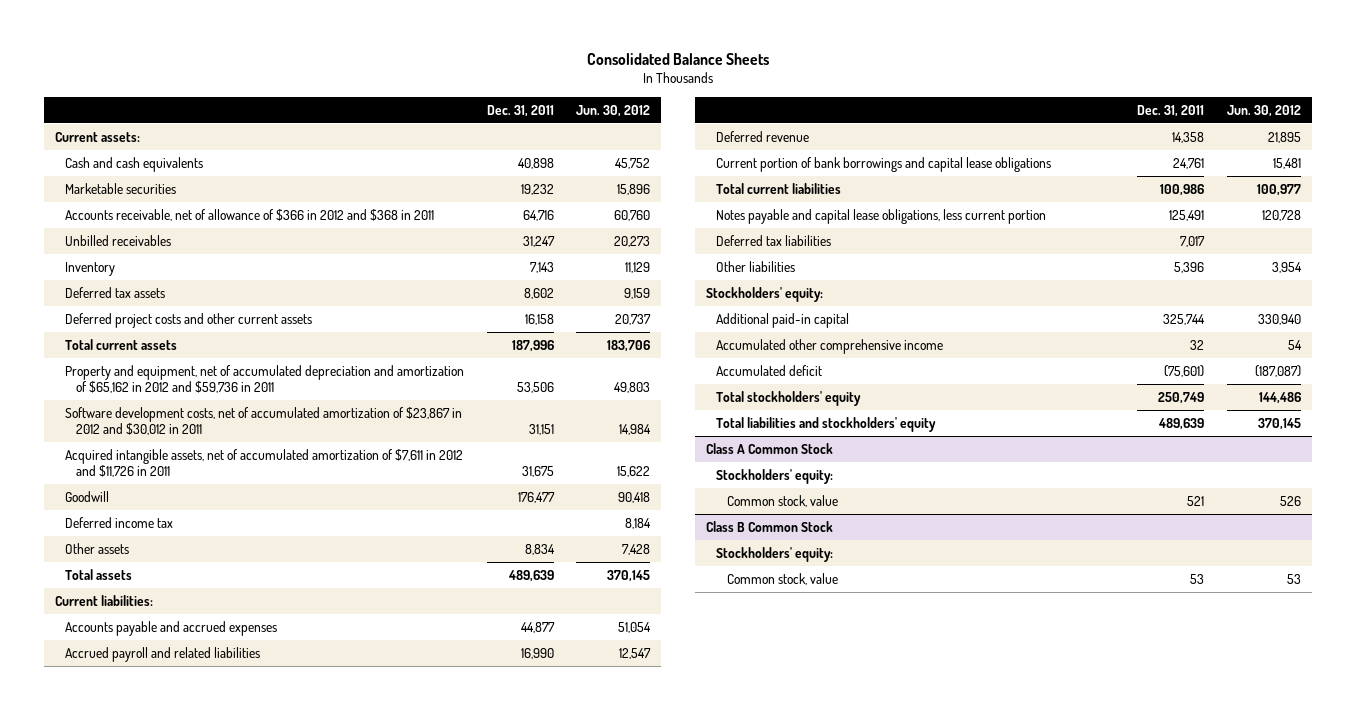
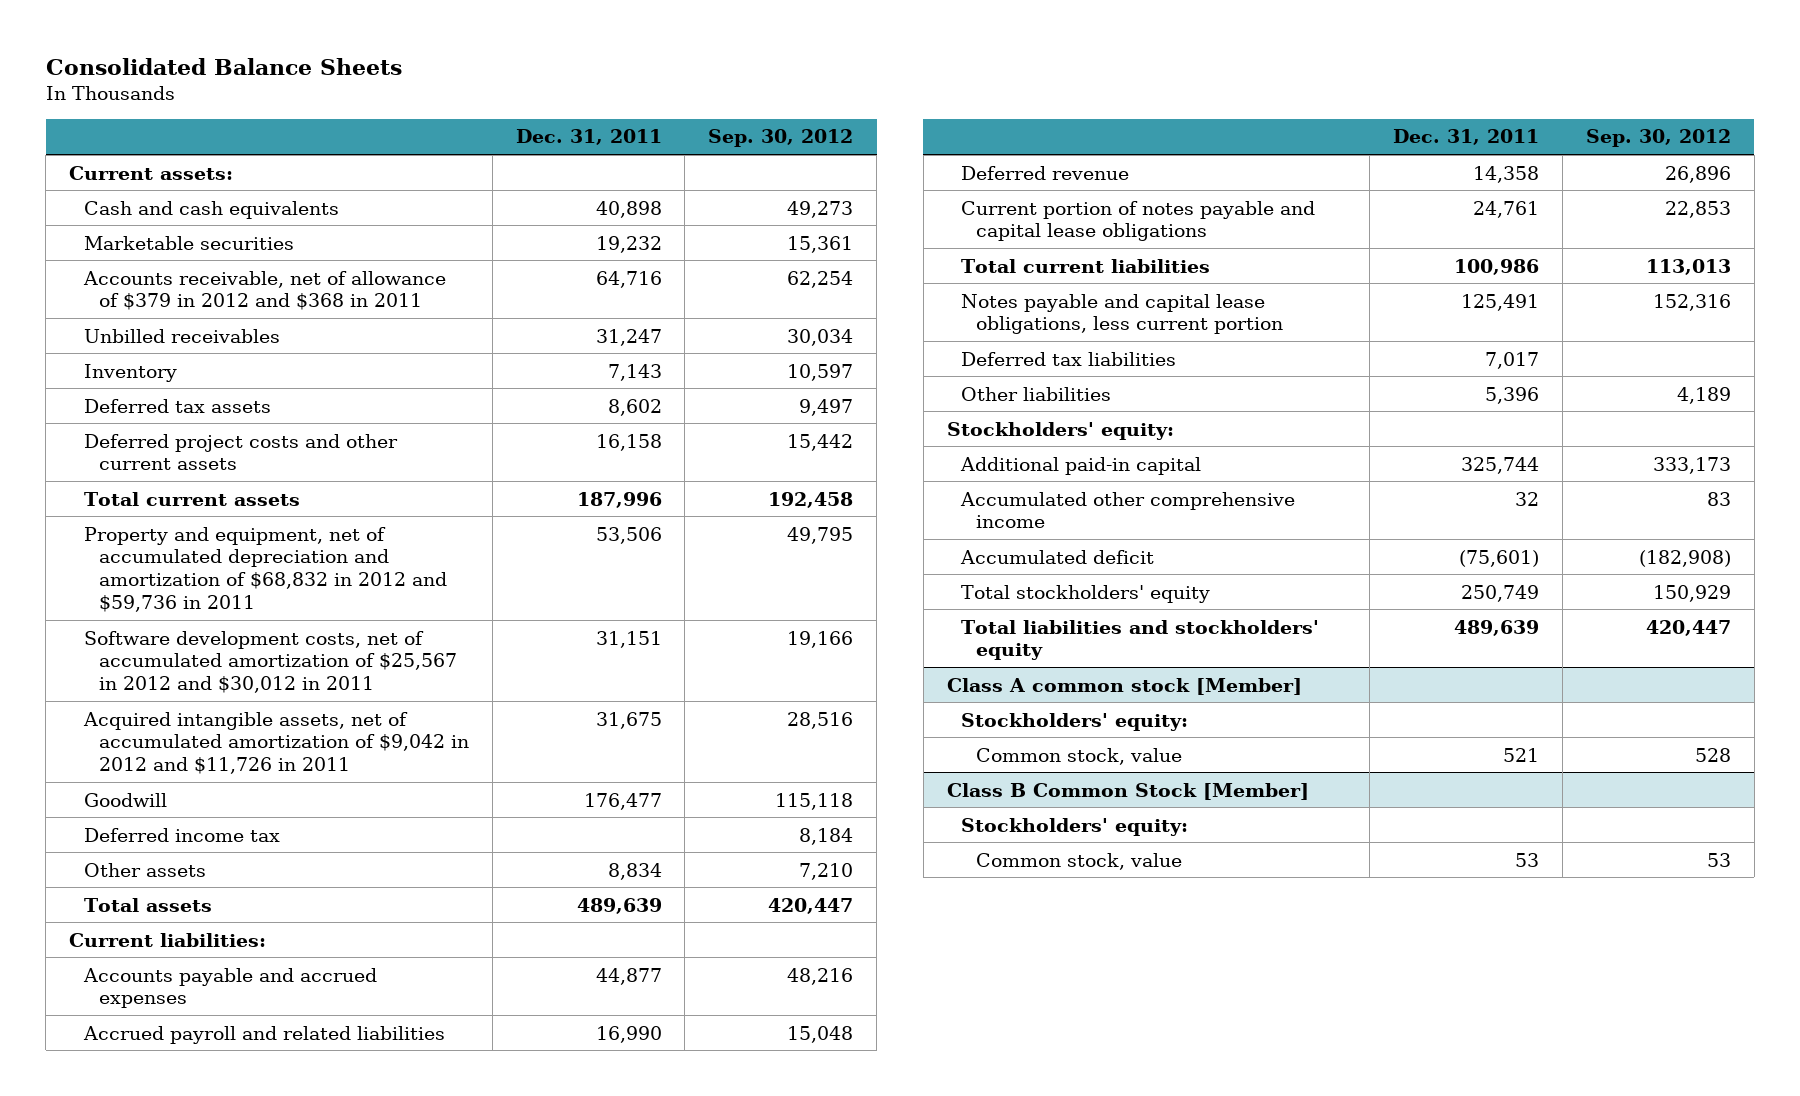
- | Dec. 31, 2011 | Jun. 30, 2012
+ | Dec. 31, 2011 | Sep. 30, 2012
- Accounts receivable, net of allowance of $366 in 2012 and $368 in 2011 | 64,716 | 60,760
+ Accounts receivable, net of allowance of $379 in 2012 and $368 in 2011 | 64,716 | 62,254
- Property and equipment, net of accumulated depreciation and amortization of $65,162 in 2012 and $59,736 in 2011 | 53,506 | 49,803
- Software development costs, net of accumulated amortization of $23,867 in 2012 and $30,012 in 2011 | 31,151 | 14,984
- Acquired intangible assets, net of accumulated amortization of $7,611 in 2012 and $11,726 in 2011 | 31,675 | 15,622
+ Property and equipment, net of accumulated depreciation and amortization of $68,832 in 2012 and $59,736 in 2011 | 53,506 | 49,795
+ Software development costs, net of accumulated amortization of $25,567 in 2012 and $30,012 in 2011 | 31,151 | 19,166
+ Acquired intangible assets, net of accumulated amortization of $9,042 in 2012 and $11,726 in 2011 | 31,675 | 28,516
- Current portion of bank borrowings and capital lease obligations | 24,761 | 15,481
+ Current portion of notes payable and capital lease obligations | 24,761 | 22,853
- Class A Common Stock
+ Class A common stock [Member]
- Class B Common Stock
+ Class B Common Stock [Member]

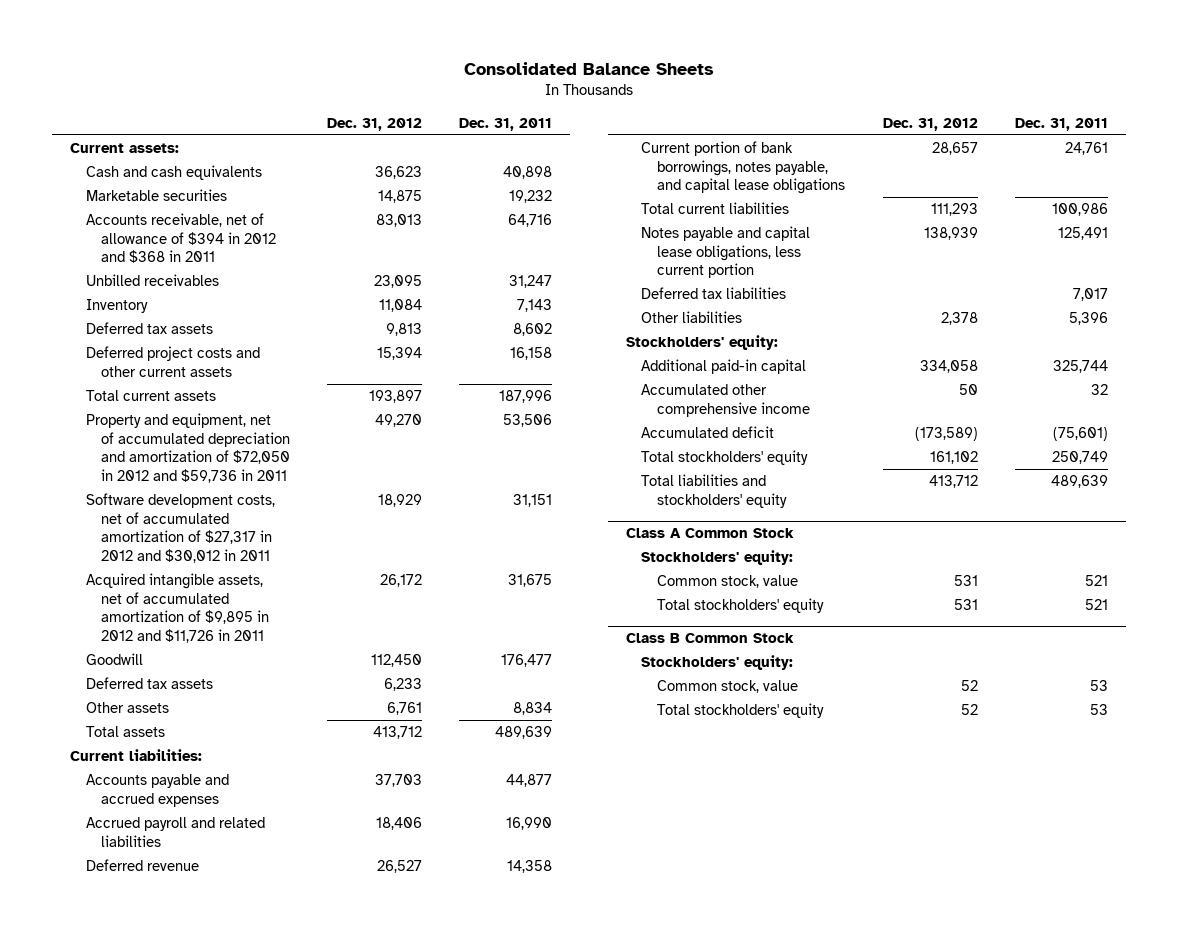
- | Dec. 31, 2011 | Sep. 30, 2012
+ | Dec. 31, 2012 | Dec. 31, 2011
- Accounts receivable, net of allowance of $379 in 2012 and $368 in 2011 | 64,716 | 62,254
+ Accounts receivable, net of allowance of $394 in 2012 and $368 in 2011 | 83,013 | 64,716
- Property and equipment, net of accumulated depreciation and amortization of $68,832 in 2012 and $59,736 in 2011 | 53,506 | 49,795
- Software development costs, net of accumulated amortization of $25,567 in 2012 and $30,012 in 2011 | 31,151 | 19,166
- Acquired intangible assets, net of accumulated amortization of $9,042 in 2012 and $11,726 in 2011 | 31,675 | 28,516
+ Property and equipment, net of accumulated depreciation and amortization of $72,050 in 2012 and $59,736 in 2011 | 49,270 | 53,506
+ Software development costs, net of accumulated amortization of $27,317 in 2012 and $30,012 in 2011 | 18,929 | 31,151
+ Acquired intangible assets, net of accumulated amortization of $9,895 in 2012 and $11,726 in 2011 | 26,172 | 31,675
- Deferred income tax | | 8,184
+ Deferred tax assets | 6,233 |
- Current portion of notes payable and capital lease obligations | 24,761 | 22,853
+ Current portion of bank borrowings, notes payable, and capital lease obligations | 28,657 | 24,761
- Class A common stock [Member]
+ Class A Common Stock
- Class B Common Stock [Member]
+ Total stockholders' equity | 531 | 521
+ Class B Common Stock
+ Total stockholders' equity | 52 | 53

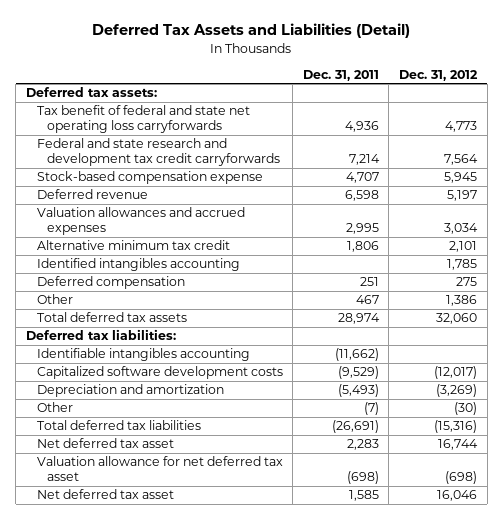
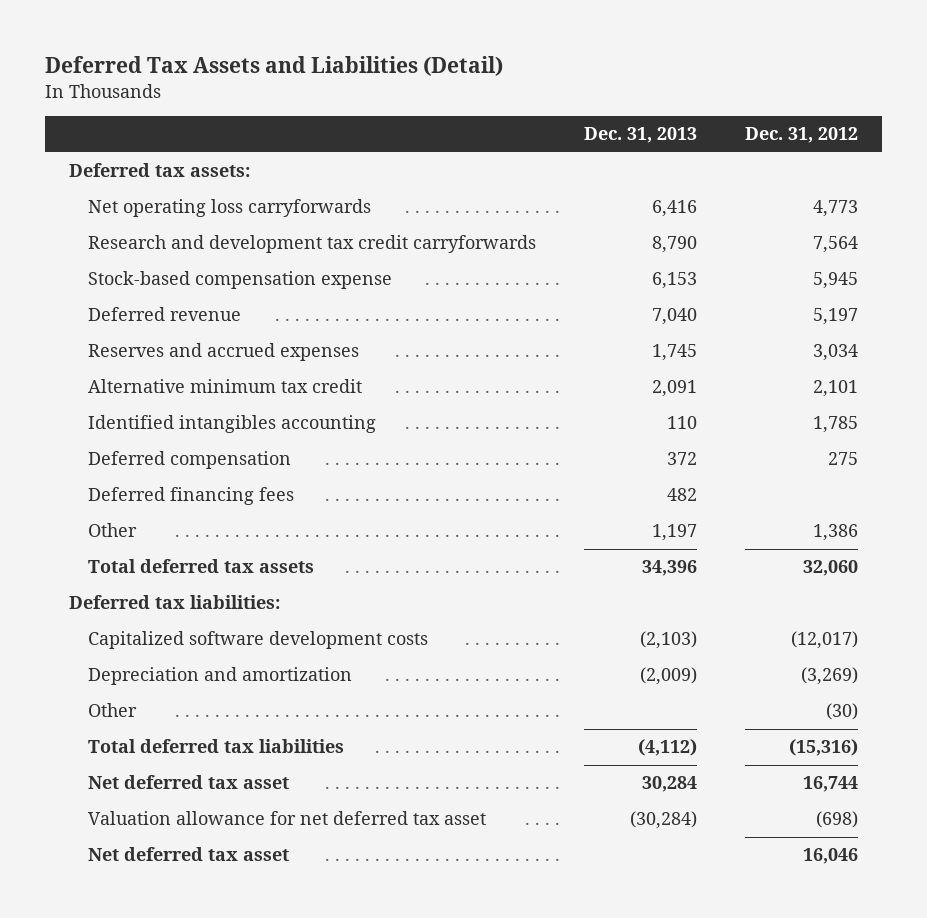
- | Dec. 31, 2011 | Dec. 31, 2012
+ | Dec. 31, 2013 | Dec. 31, 2012
- Tax benefit of federal and state net operating loss carryforwards | 4,936 | 4,773
- Federal and state research and development tax credit carryforwards | 7,214 | 7,564
+ Net operating loss carryforwards | 6,416 | 4,773
+ Research and development tax credit carryforwards | 8,790 | 7,564
- Valuation allowances and accrued expenses | 2,995 | 3,034
+ Reserves and accrued expenses | 1,745 | 3,034
+ Deferred financing fees | 482 |
- Identifiable intangibles accounting | (11,662) |

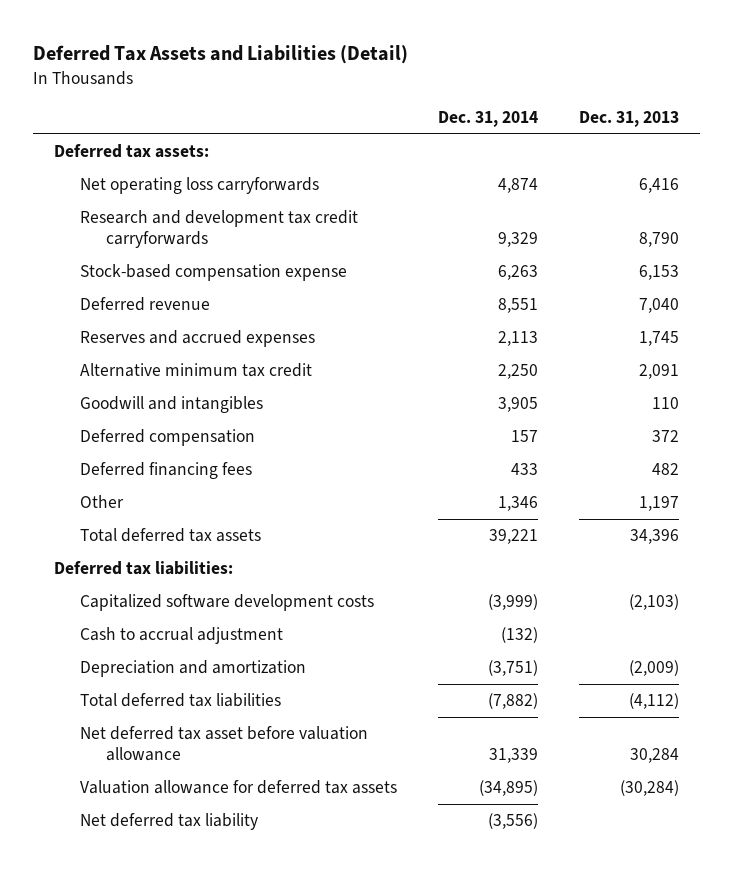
- | Dec. 31, 2013 | Dec. 31, 2012
+ | Dec. 31, 2014 | Dec. 31, 2013
- Identified intangibles accounting | 110 | 1,785
+ Goodwill and intangibles | 3,905 | 110
+ Cash to accrual adjustment | (132) |
- Other | | (30)
- Net deferred tax asset | 30,284 | 16,744
- Valuation allowance for net deferred tax asset | (30,284) | (698)
- Net deferred tax asset | | 16,046
+ Net deferred tax asset before valuation allowance | 31,339 | 30,284
+ Valuation allowance for deferred tax assets | (34,895) | (30,284)
+ Net deferred tax liability | (3,556) |

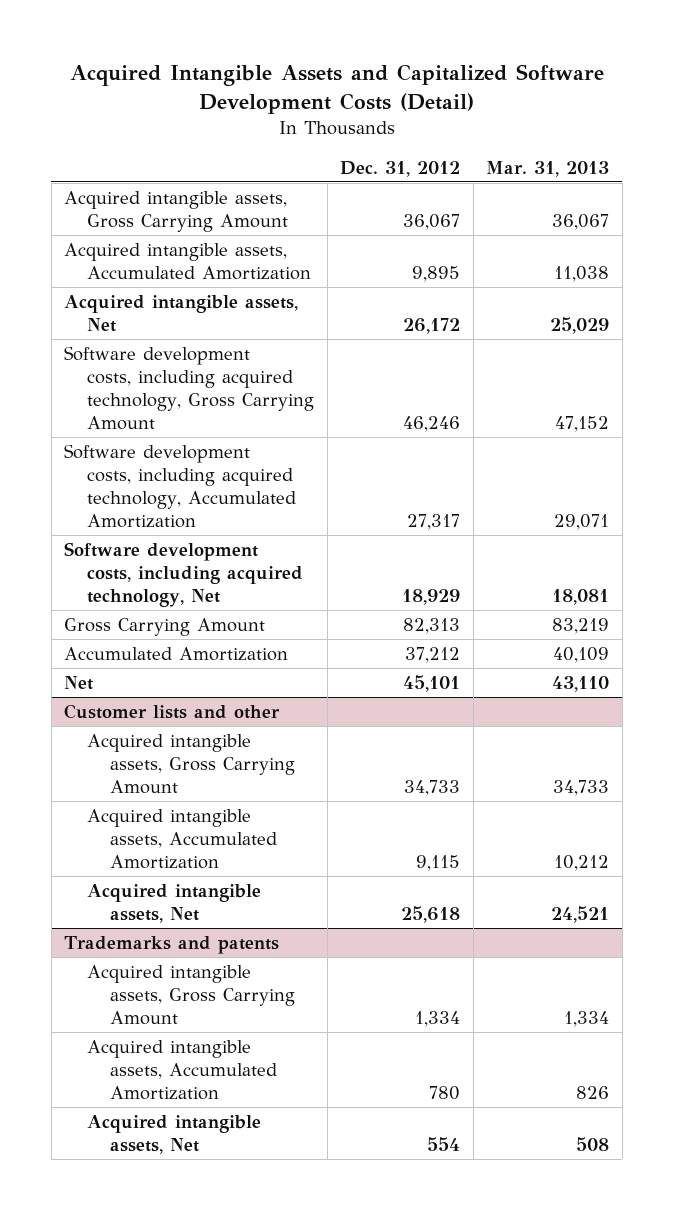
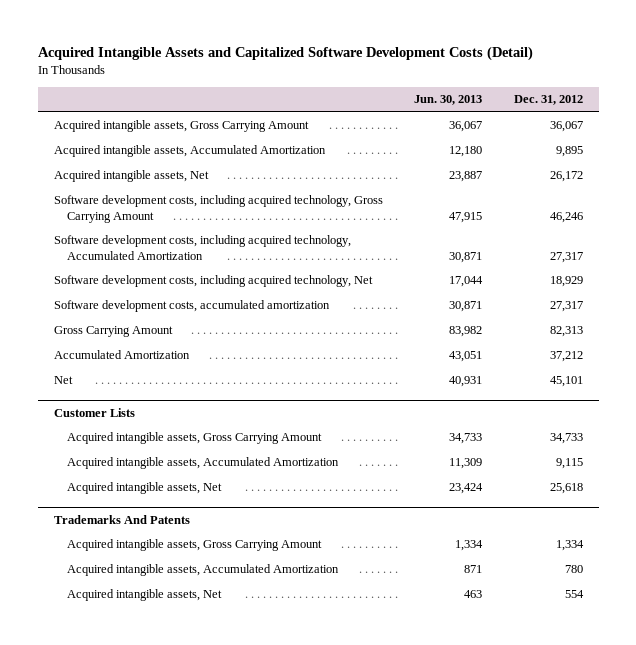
- | Dec. 31, 2012 | Mar. 31, 2013
+ | Jun. 30, 2013 | Dec. 31, 2012
+ Software development costs, accumulated amortization | 30,871 | 27,317
- Customer lists and other
+ Customer Lists
- Trademarks and patents
+ Trademarks And Patents

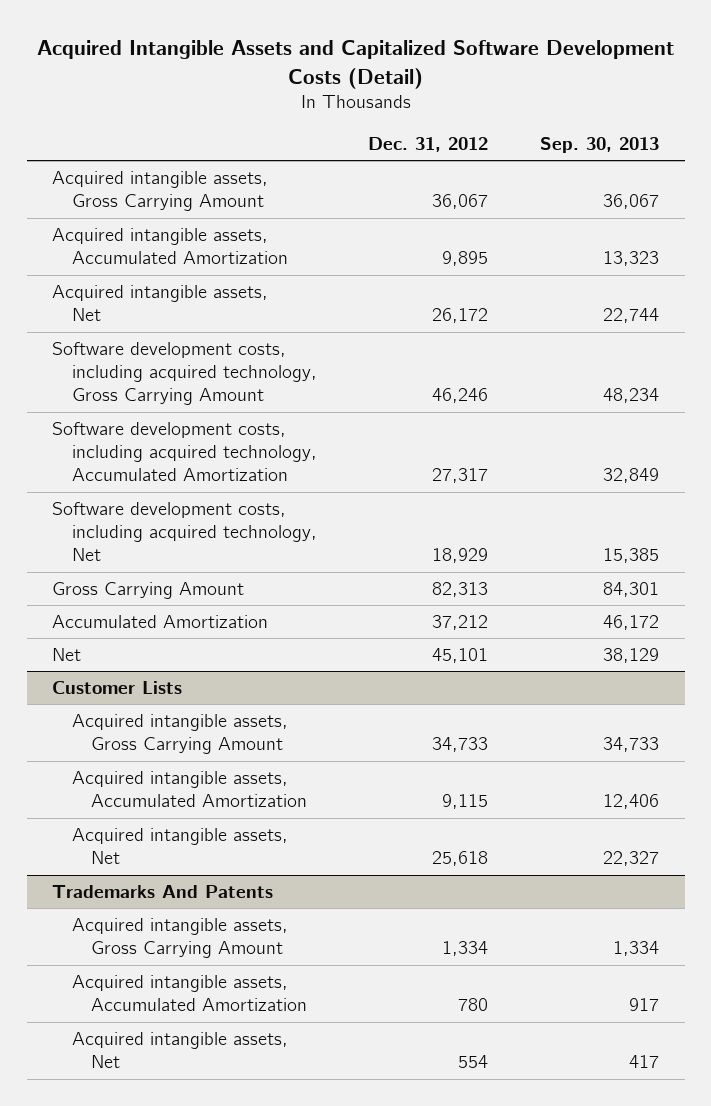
- | Jun. 30, 2013 | Dec. 31, 2012
+ | Dec. 31, 2012 | Sep. 30, 2013
- Software development costs, accumulated amortization | 30,871 | 27,317

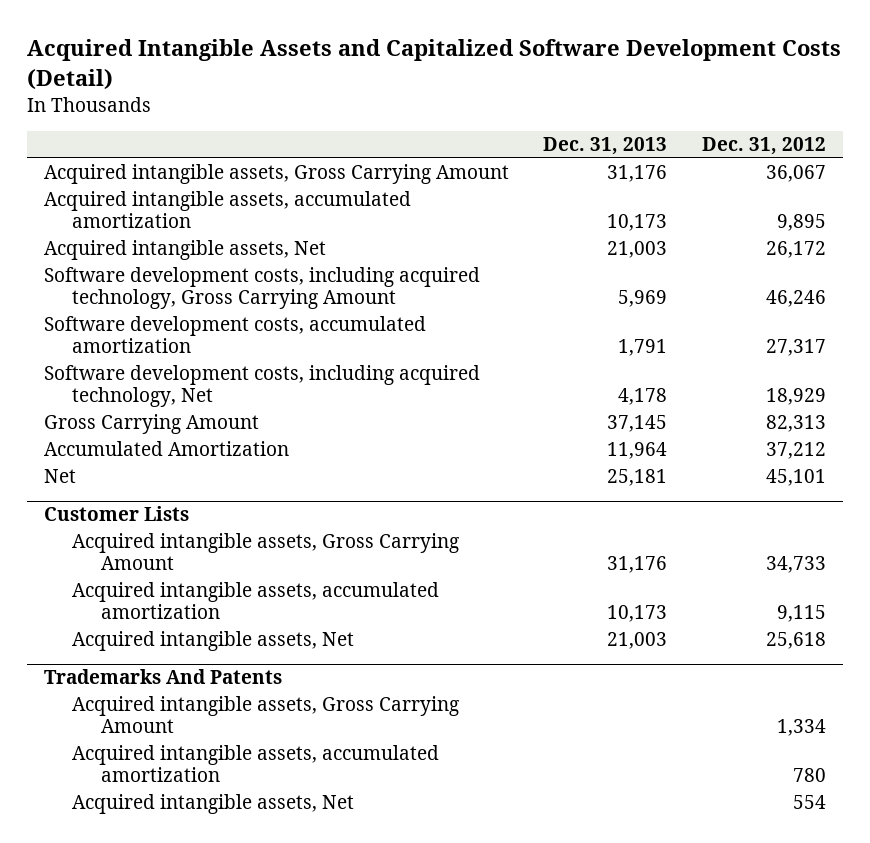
- | Dec. 31, 2012 | Sep. 30, 2013
+ | Dec. 31, 2013 | Dec. 31, 2012
- Acquired intangible assets, Accumulated Amortization | 9,895 | 13,323
+ Acquired intangible assets, accumulated amortization | 10,173 | 9,895
- Software development costs, including acquired technology, Accumulated Amortization | 27,317 | 32,849
+ Software development costs, accumulated amortization | 1,791 | 27,317
@ Customer Lists
- Acquired intangible assets, Accumulated Amortization | 9,115 | 12,406
+ Acquired intangible assets, accumulated amortization | 10,173 | 9,115
@ Trademarks And Patents
- Acquired intangible assets, Accumulated Amortization | 780 | 917
+ Acquired intangible assets, accumulated amortization | | 780

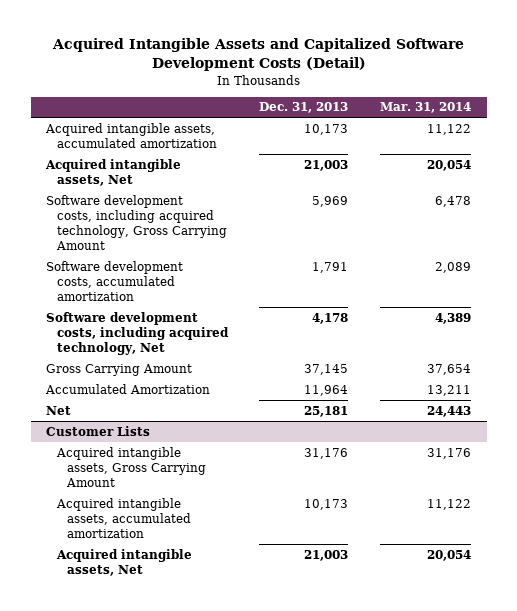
- | Dec. 31, 2013 | Dec. 31, 2012
+ | Dec. 31, 2013 | Mar. 31, 2014
- Acquired intangible assets, Gross Carrying Amount | 31,176 | 36,067
- Trademarks And Patents
- Acquired intangible assets, Gross Carrying Amount | | 1,334
- Acquired intangible assets, accumulated amortization | | 780
- Acquired intangible assets, Net | | 554

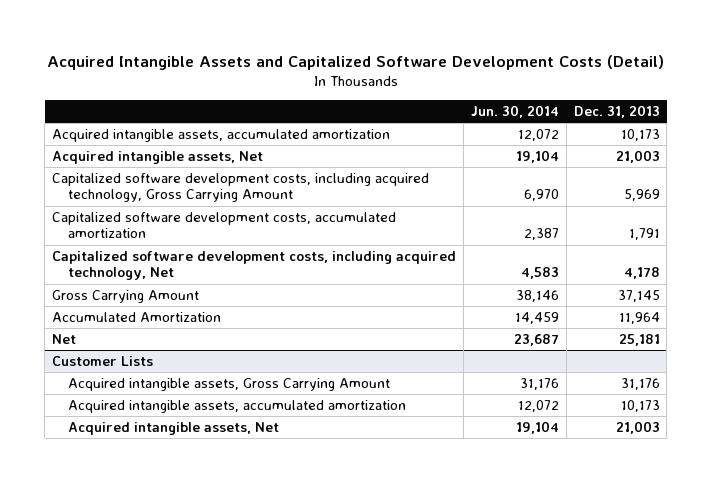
- | Dec. 31, 2013 | Mar. 31, 2014
+ | Jun. 30, 2014 | Dec. 31, 2013
- Software development costs, including acquired technology, Gross Carrying Amount | 5,969 | 6,478
- Software development costs, accumulated amortization | 1,791 | 2,089
- Software development costs, including acquired technology, Net | 4,178 | 4,389
+ Capitalized software development costs, including acquired technology, Gross Carrying Amount | 6,970 | 5,969
+ Capitalized software development costs, accumulated amortization | 2,387 | 1,791
+ Capitalized software development costs, including acquired technology, Net | 4,583 | 4,178

